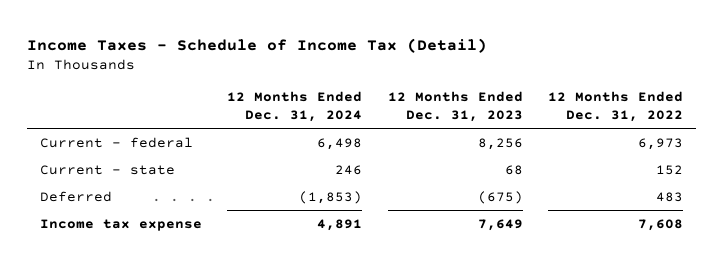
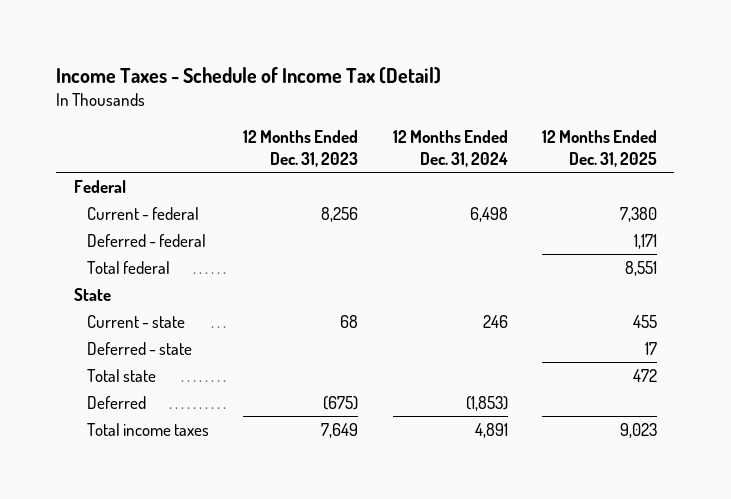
- | 12 Months Ended Dec. 31, 2024 | 12 Months Ended Dec. 31, 2023 | 12 Months Ended Dec. 31, 2022
+ | 12 Months Ended Dec. 31, 2023 | 12 Months Ended Dec. 31, 2024 | 12 Months Ended Dec. 31, 2025
+ Federal
+ Deferred - federal | | | 1,171
+ Total federal | | | 8,551
+ State
+ Deferred - state | | | 17
+ Total state | | | 472
- Income tax expense | 4,891 | 7,649 | 7,608
+ Total income taxes | 7,649 | 4,891 | 9,023

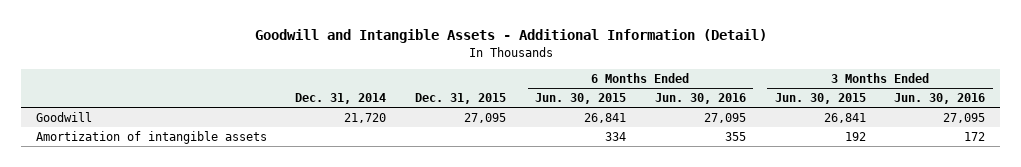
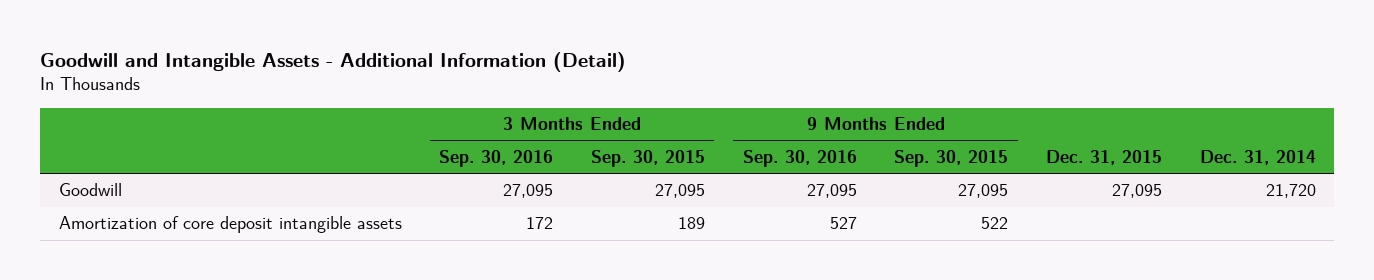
- | Dec. 31, 2014 | Dec. 31, 2015 | 6 Months Ended Jun. 30, 2015 | 6 Months Ended Jun. 30, 2016 | 3 Months Ended Jun. 30, 2015 | 3 Months Ended Jun. 30, 2016
+ | 3 Months Ended Sep. 30, 2016 | 3 Months Ended Sep. 30, 2015 | 9 Months Ended Sep. 30, 2016 | 9 Months Ended Sep. 30, 2015 | Dec. 31, 2015 | Dec. 31, 2014
- Amortization of intangible assets | | | 334 | 355 | 192 | 172
+ Amortization of core deposit intangible assets | 172 | 189 | 527 | 522 | |

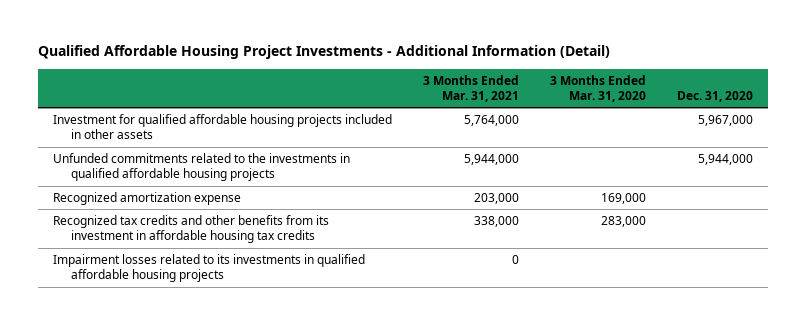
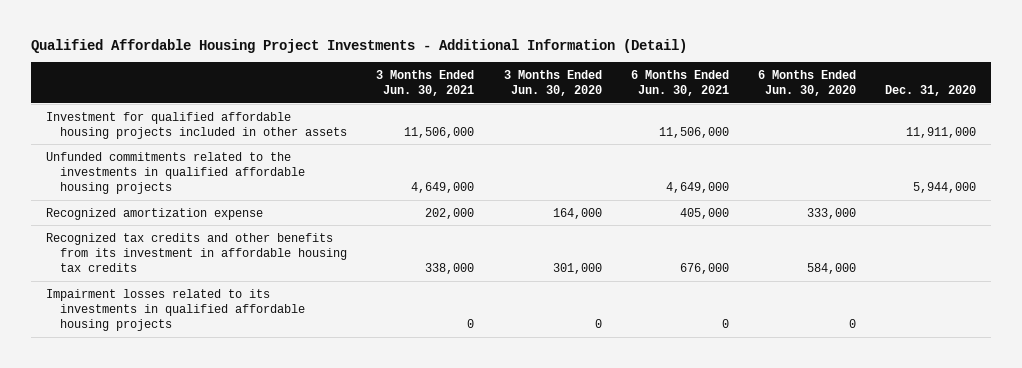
- | 3 Months Ended Mar. 31, 2021 | 3 Months Ended Mar. 31, 2020 | Dec. 31, 2020
+ | 3 Months Ended Jun. 30, 2021 | 3 Months Ended Jun. 30, 2020 | 6 Months Ended Jun. 30, 2021 | 6 Months Ended Jun. 30, 2020 | Dec. 31, 2020
- Investment for qualified affordable housing projects included in other assets | 5,764,000 | | 5,967,000
+ Investment for qualified affordable housing projects included in other assets | 11,506,000 | | 11,506,000 | | 11,911,000

